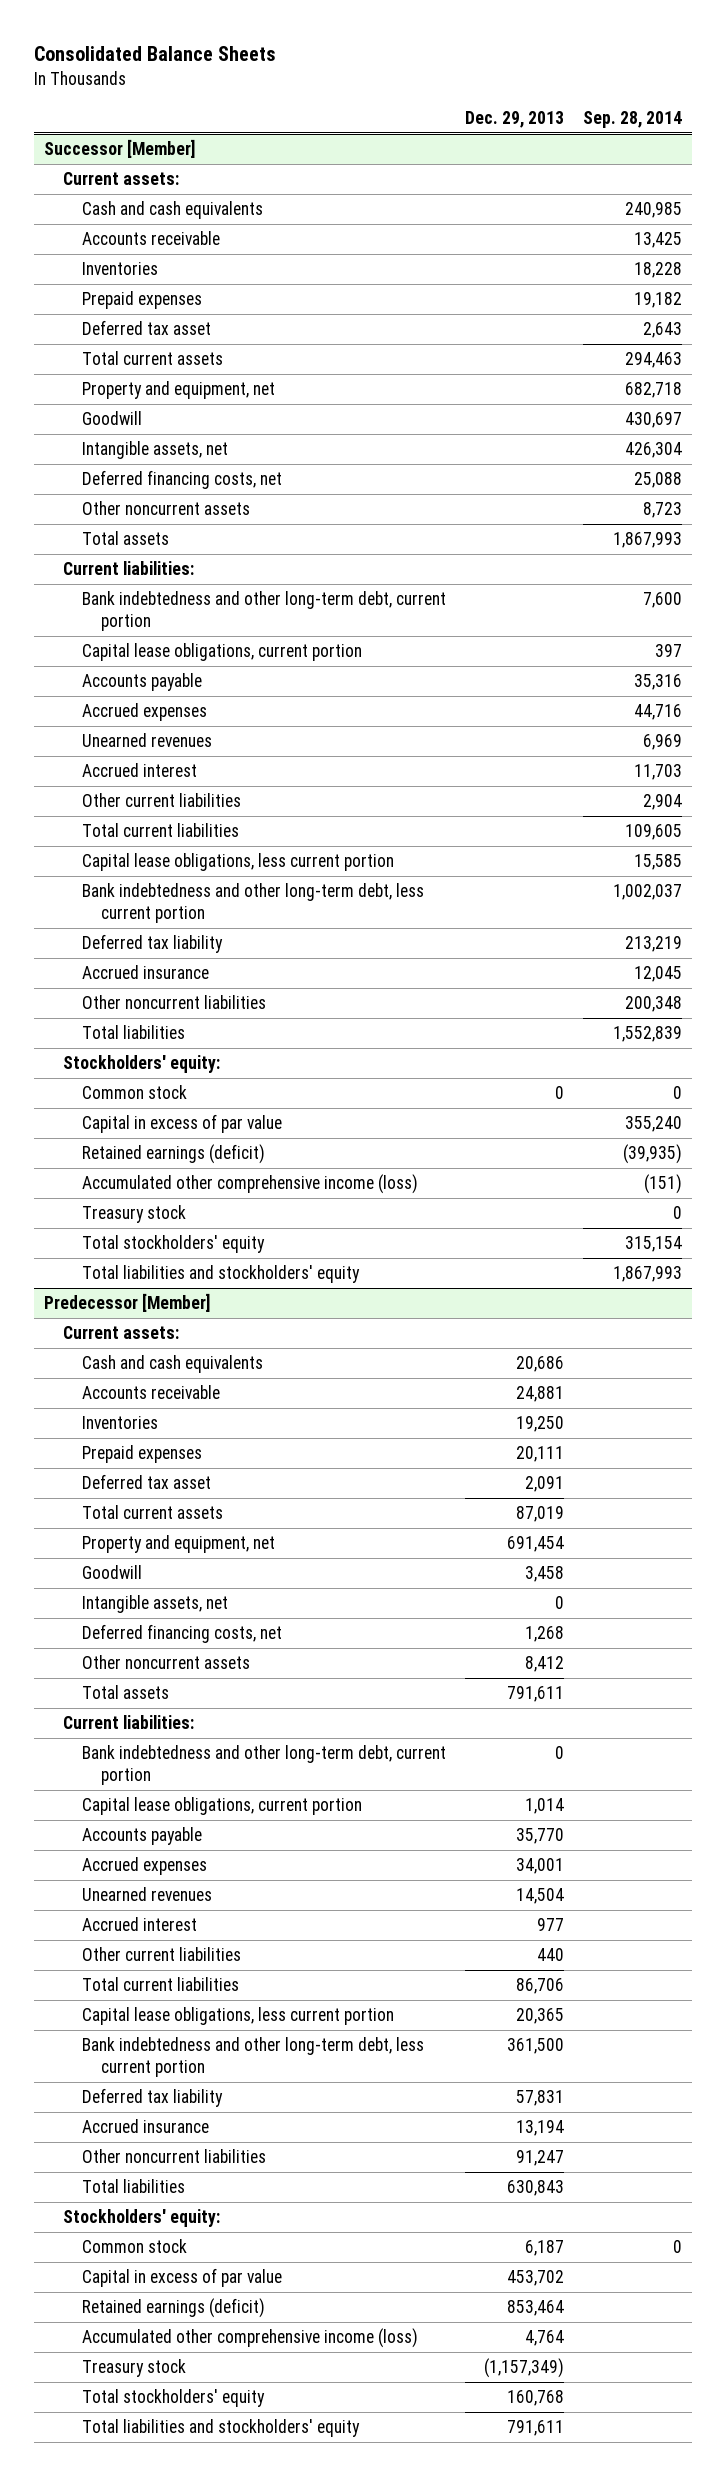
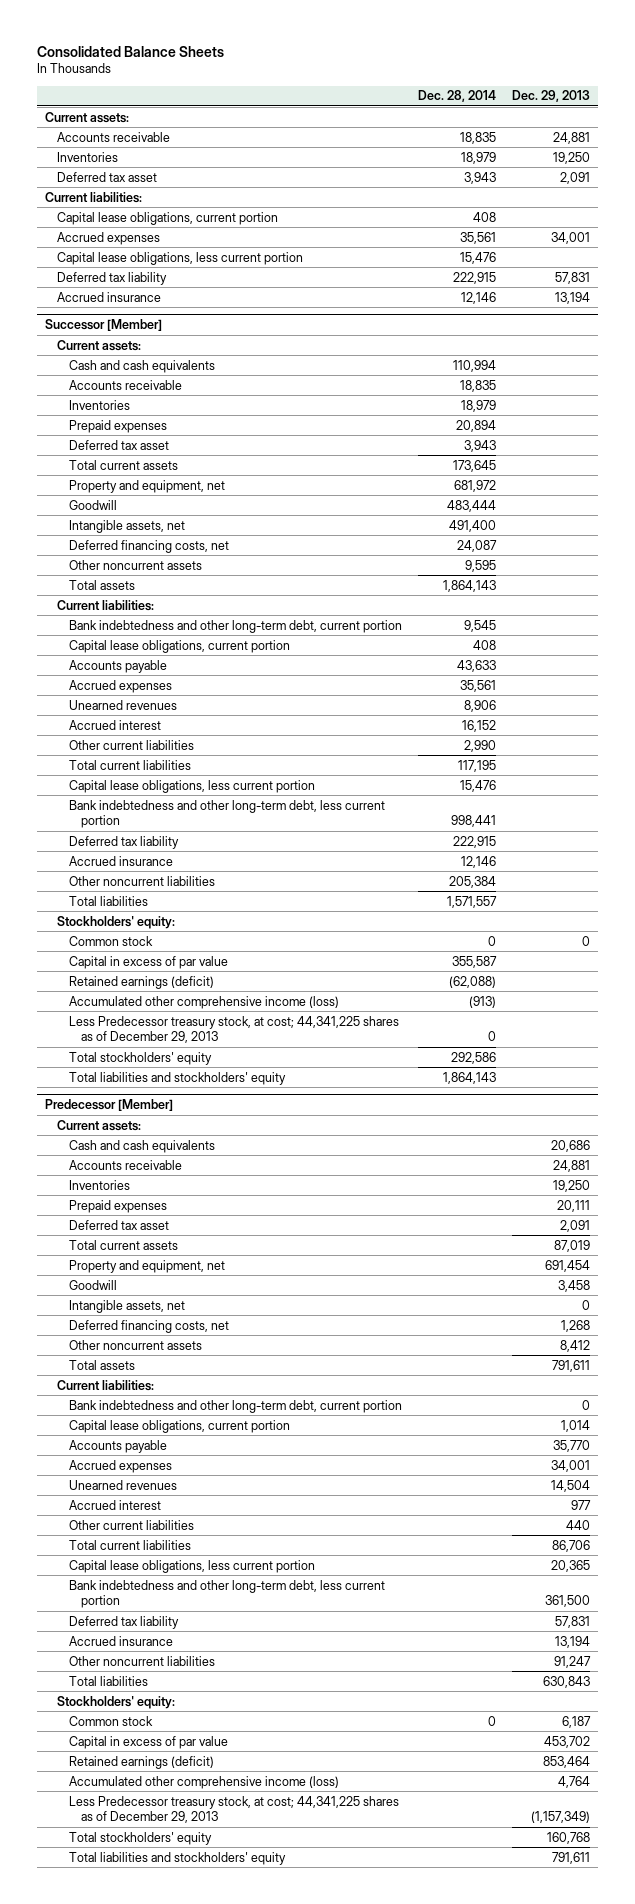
- | Dec. 29, 2013 | Sep. 28, 2014
+ | Dec. 28, 2014 | Dec. 29, 2013
+ Current assets:
+ Accounts receivable | 18,835 | 24,881
+ Inventories | 18,979 | 19,250
+ Deferred tax asset | 3,943 | 2,091
+ Current liabilities:
+ Capital lease obligations, current portion | 408 |
+ Accrued expenses | 35,561 | 34,001
+ Capital lease obligations, less current portion | 15,476 |
+ Deferred tax liability | 222,915 | 57,831
+ Accrued insurance | 12,146 | 13,194
@ Successor [Member]
- Treasury stock | | 0
+ Less Predecessor treasury stock, at cost; 44,341,225 shares as of December 29, 2013 | 0 |
@ Predecessor [Member]
- Treasury stock | (1,157,349) |
+ Less Predecessor treasury stock, at cost; 44,341,225 shares as of December 29, 2013 | | (1,157,349)

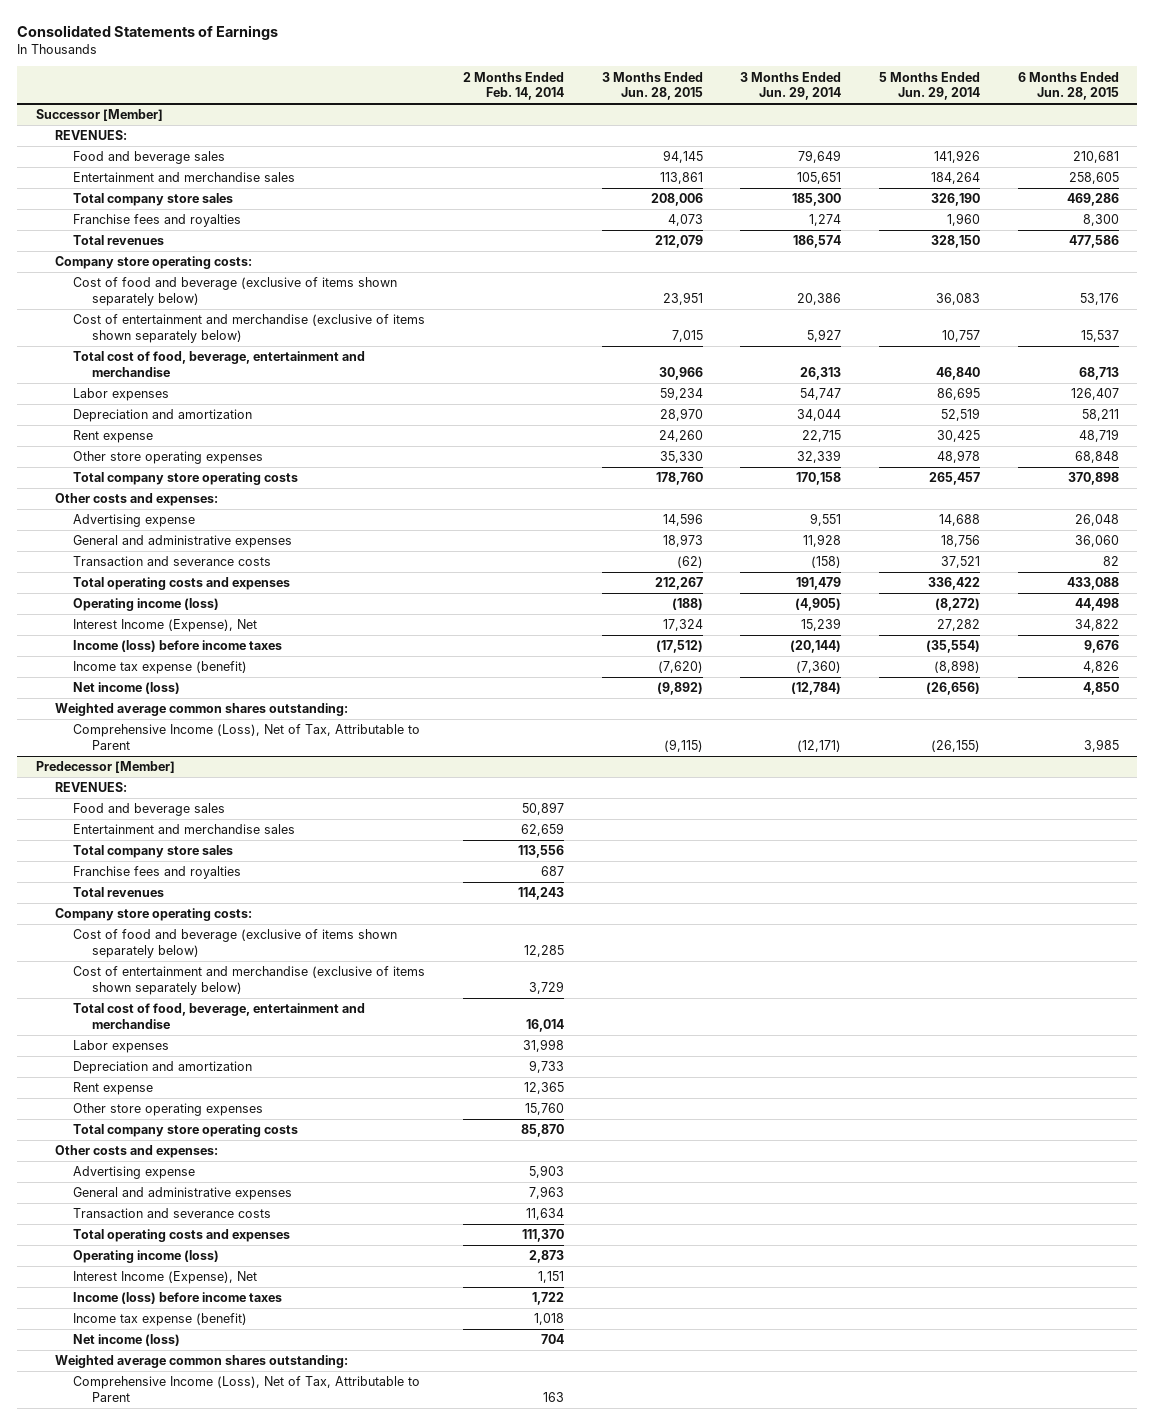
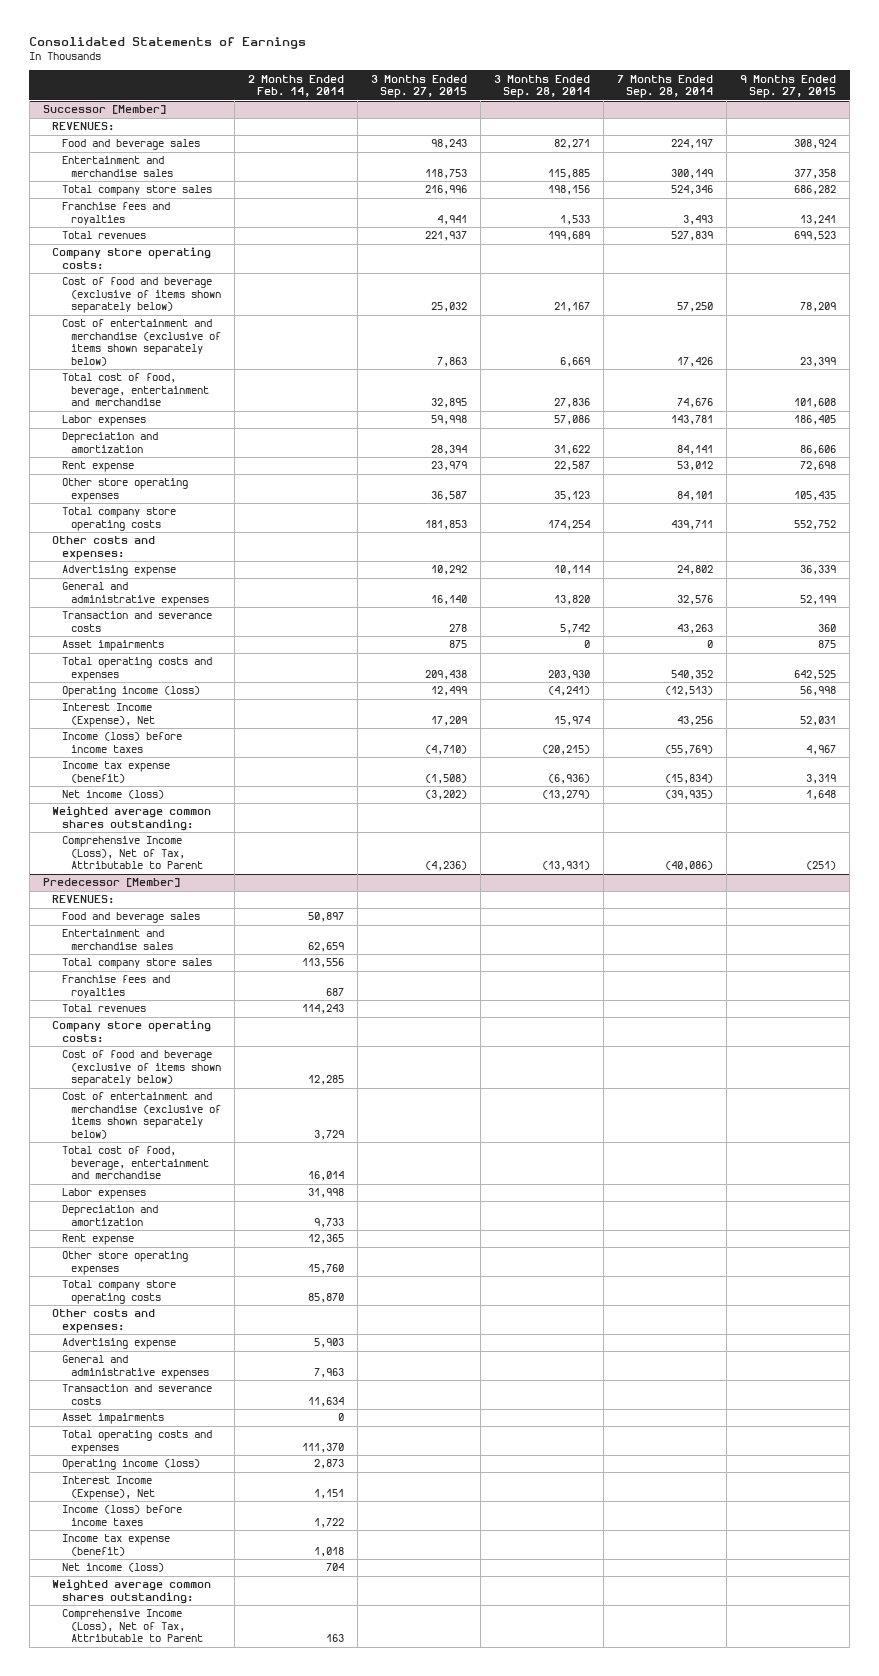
- | 2 Months Ended Feb. 14, 2014 | 3 Months Ended Jun. 28, 2015 | 3 Months Ended Jun. 29, 2014 | 5 Months Ended Jun. 29, 2014 | 6 Months Ended Jun. 28, 2015
+ | 2 Months Ended Feb. 14, 2014 | 3 Months Ended Sep. 27, 2015 | 3 Months Ended Sep. 28, 2014 | 7 Months Ended Sep. 28, 2014 | 9 Months Ended Sep. 27, 2015
@ Successor [Member]
+ Asset impairments | | 875 | 0 | 0 | 875
@ Predecessor [Member]
+ Asset impairments | 0 | | | |

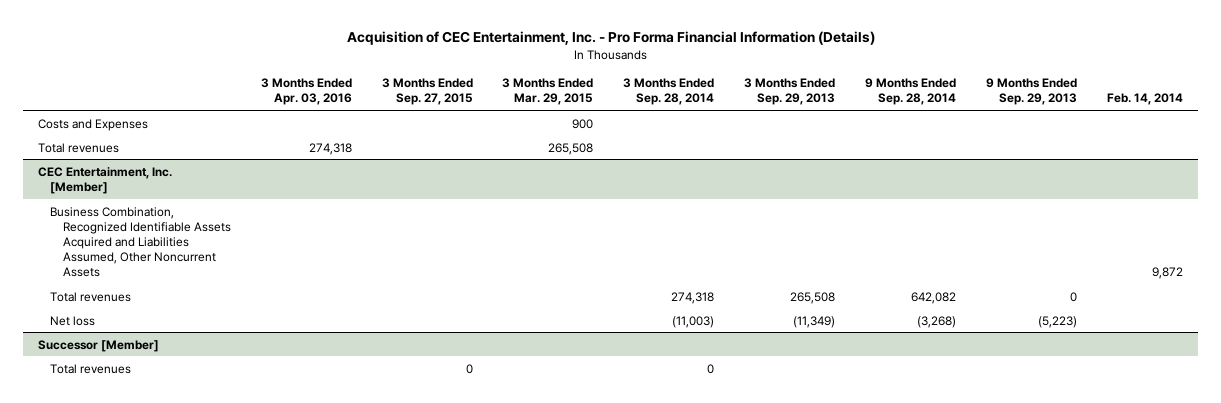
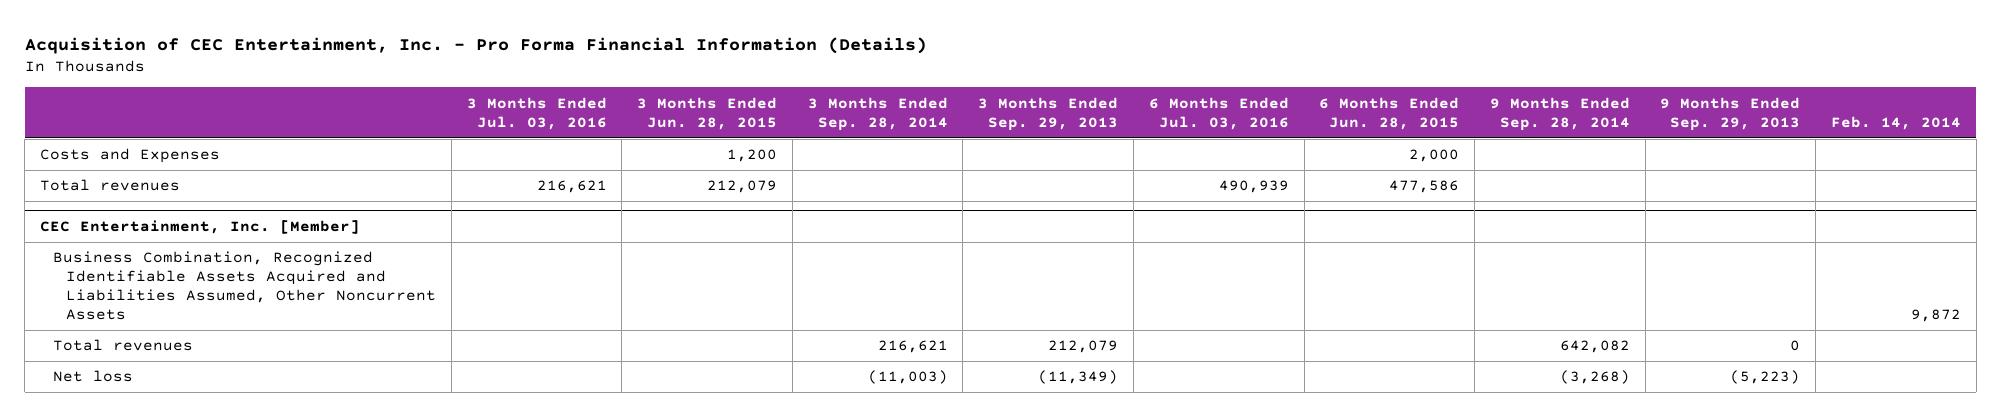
- | 3 Months Ended Apr. 03, 2016 | 3 Months Ended Sep. 27, 2015 | 3 Months Ended Mar. 29, 2015 | 3 Months Ended Sep. 28, 2014 | 3 Months Ended Sep. 29, 2013 | 9 Months Ended Sep. 28, 2014 | 9 Months Ended Sep. 29, 2013 | Feb. 14, 2014
+ | 3 Months Ended Jul. 03, 2016 | 3 Months Ended Jun. 28, 2015 | 3 Months Ended Sep. 28, 2014 | 3 Months Ended Sep. 29, 2013 | 6 Months Ended Jul. 03, 2016 | 6 Months Ended Jun. 28, 2015 | 9 Months Ended Sep. 28, 2014 | 9 Months Ended Sep. 29, 2013 | Feb. 14, 2014
@ CEC Entertainment, Inc. [Member]
- Total revenues | | | | 274,318 | 265,508 | 642,082 | 0 |
+ Total revenues | | | 216,621 | 212,079 | | | 642,082 | 0 |
- Successor [Member]
- Total revenues | | 0 | | 0 | | | |

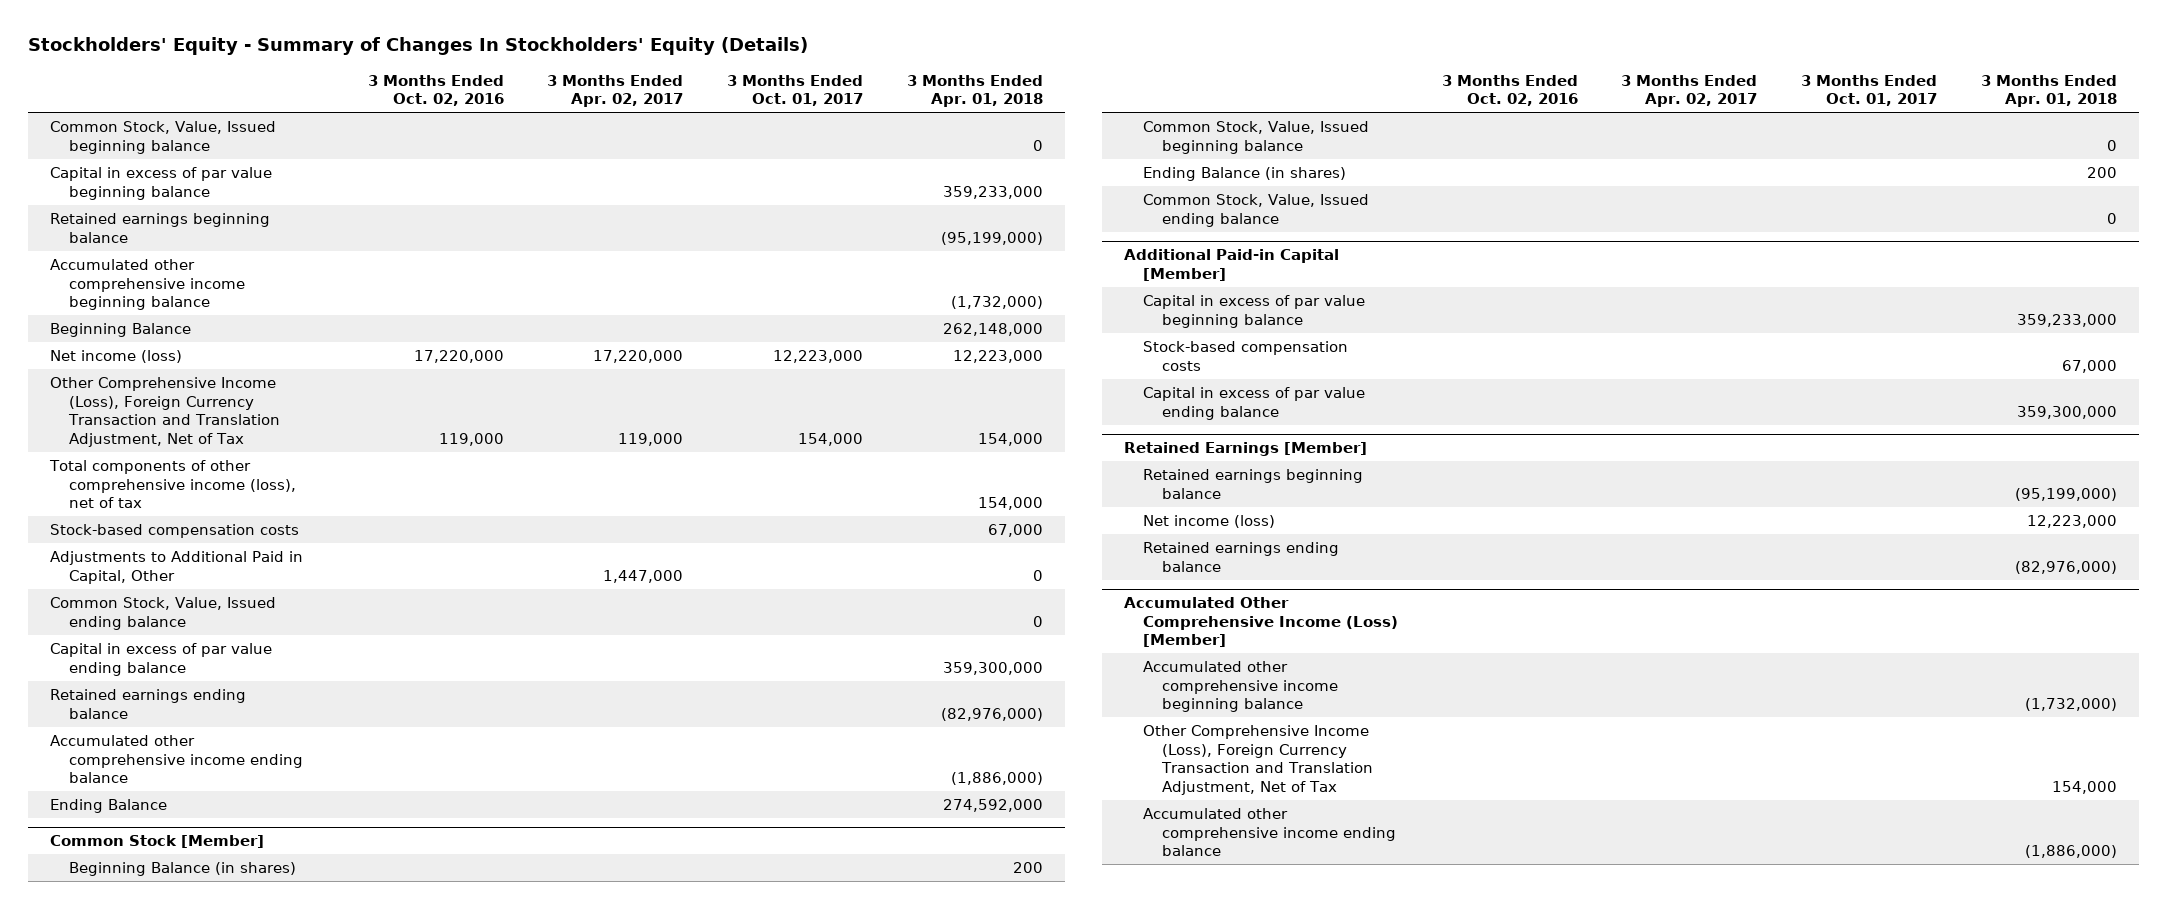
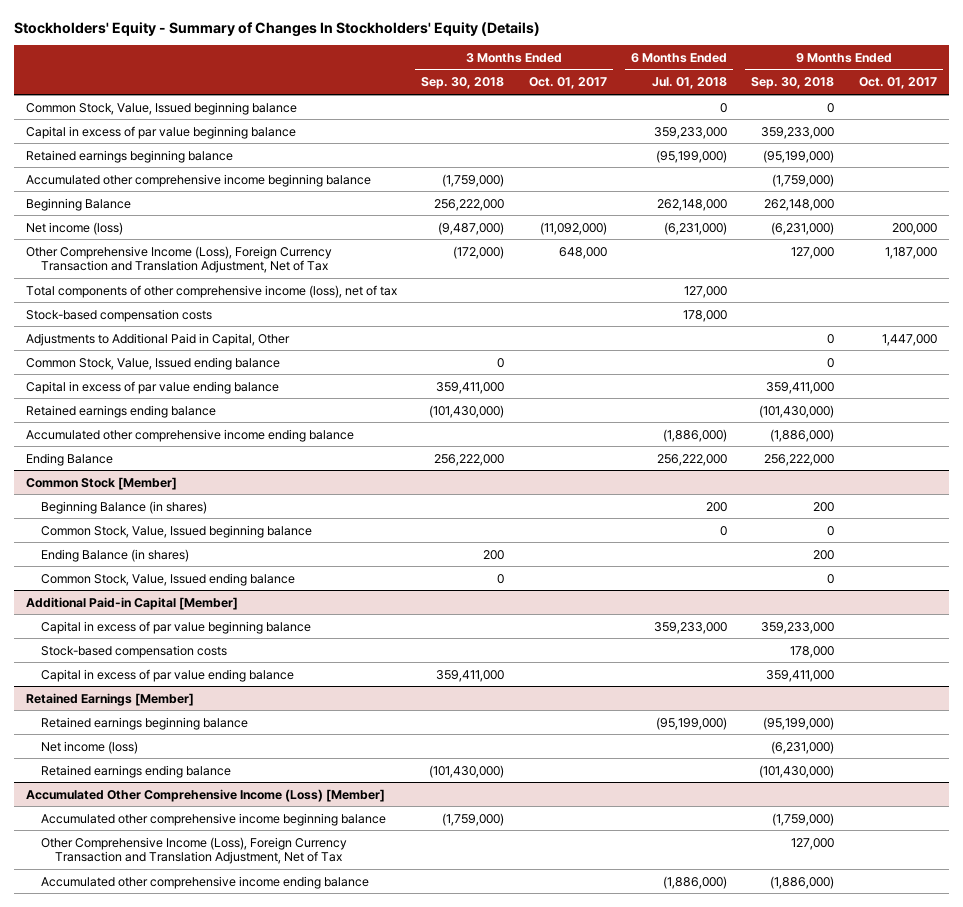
- | 3 Months Ended Oct. 02, 2016 | 3 Months Ended Apr. 02, 2017 | 3 Months Ended Oct. 01, 2017 | 3 Months Ended Apr. 01, 2018
+ | 3 Months Ended Sep. 30, 2018 | 3 Months Ended Oct. 01, 2017 | 6 Months Ended Jul. 01, 2018 | 9 Months Ended Sep. 30, 2018 | 9 Months Ended Oct. 01, 2017
- Net income (loss) | 17,220,000 | 17,220,000 | 12,223,000 | 12,223,000
- Other Comprehensive Income (Loss), Foreign Currency Transaction and Translation Adjustment, Net of Tax | 119,000 | 119,000 | 154,000 | 154,000
+ Net income (loss) | (9,487,000) | (11,092,000) | (6,231,000) | (6,231,000) | 200,000
+ Other Comprehensive Income (Loss), Foreign Currency Transaction and Translation Adjustment, Net of Tax | (172,000) | 648,000 | | 127,000 | 1,187,000

